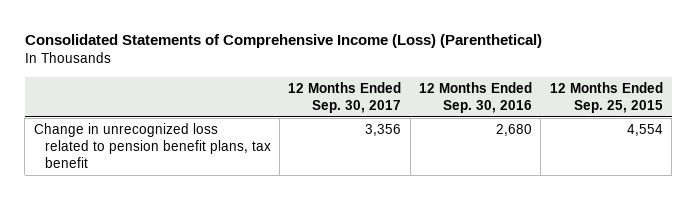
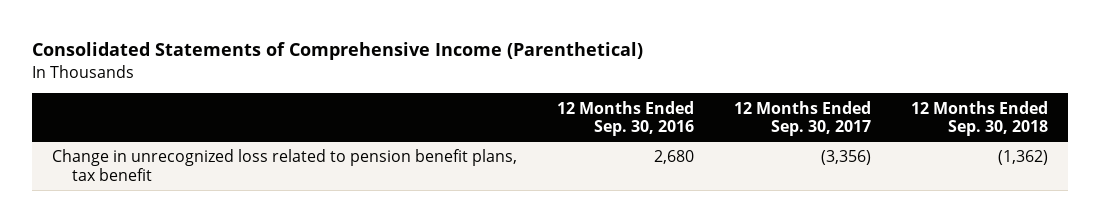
- Consolidated Statements of Comprehensive Income (Loss) (Parenthetical)
+ Consolidated Statements of Comprehensive Income (Parenthetical)
- | 12 Months Ended Sep. 30, 2017 | 12 Months Ended Sep. 30, 2016 | 12 Months Ended Sep. 25, 2015
+ | 12 Months Ended Sep. 30, 2016 | 12 Months Ended Sep. 30, 2017 | 12 Months Ended Sep. 30, 2018
- Change in unrecognized loss related to pension benefit plans, tax benefit | 3,356 | 2,680 | 4,554
+ Change in unrecognized loss related to pension benefit plans, tax benefit | 2,680 | (3,356) | (1,362)

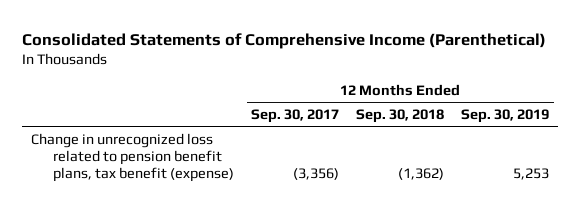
- | 12 Months Ended Sep. 30, 2016 | 12 Months Ended Sep. 30, 2017 | 12 Months Ended Sep. 30, 2018
+ | 12 Months Ended Sep. 30, 2017 | 12 Months Ended Sep. 30, 2018 | 12 Months Ended Sep. 30, 2019
- Change in unrecognized loss related to pension benefit plans, tax benefit | 2,680 | (3,356) | (1,362)
+ Change in unrecognized loss related to pension benefit plans, tax benefit (expense) | (3,356) | (1,362) | 5,253

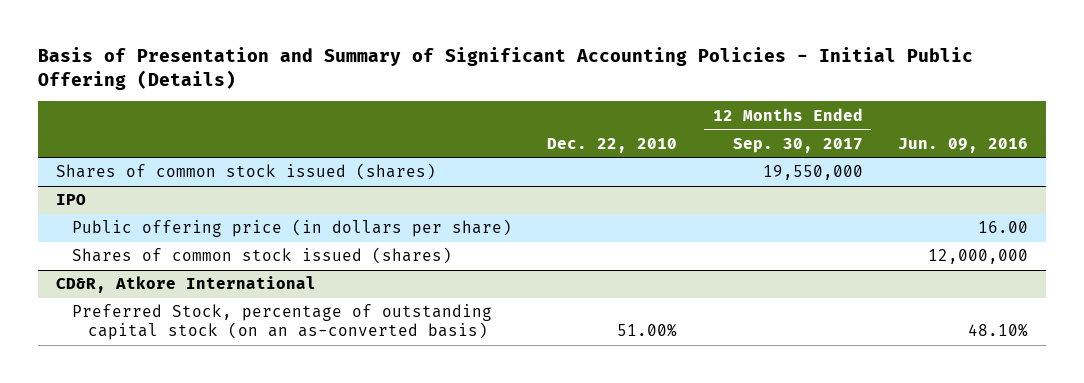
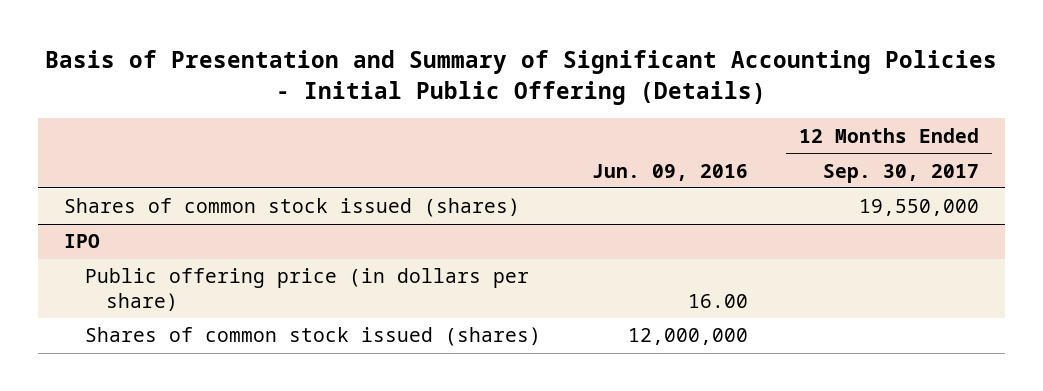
- | Dec. 22, 2010 | 12 Months Ended Sep. 30, 2017 | Jun. 09, 2016
+ | Jun. 09, 2016 | 12 Months Ended Sep. 30, 2017
- CD&R, Atkore International
- Preferred Stock, percentage of outstanding capital stock (on an as-converted basis) | 51.00% | | 48.10%

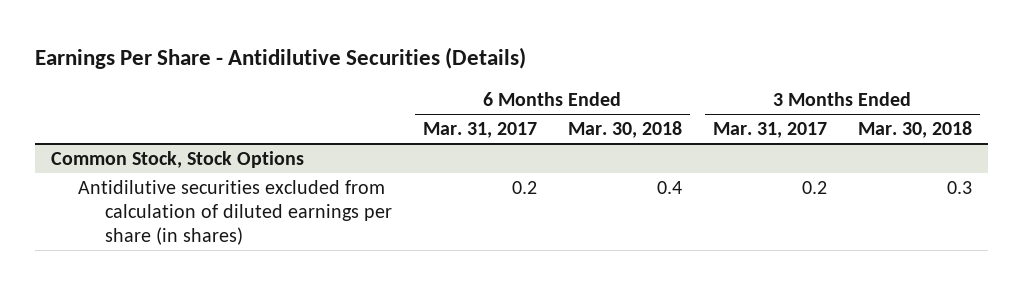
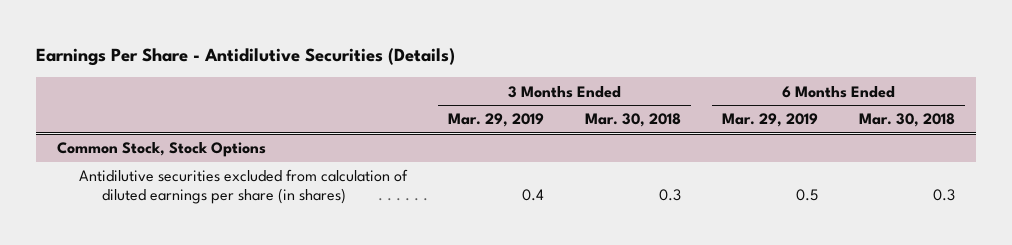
- | 6 Months Ended Mar. 31, 2017 | 6 Months Ended Mar. 30, 2018 | 3 Months Ended Mar. 31, 2017 | 3 Months Ended Mar. 30, 2018
+ | 3 Months Ended Mar. 29, 2019 | 3 Months Ended Mar. 30, 2018 | 6 Months Ended Mar. 29, 2019 | 6 Months Ended Mar. 30, 2018
@ Common Stock, Stock Options
- Antidilutive securities excluded from calculation of diluted earnings per share (in shares) | 0.2 | 0.4 | 0.2 | 0.3
+ Antidilutive securities excluded from calculation of diluted earnings per share (in shares) | 0.4 | 0.3 | 0.5 | 0.3

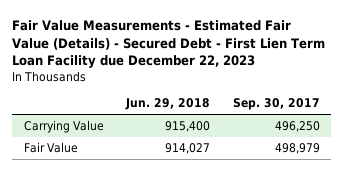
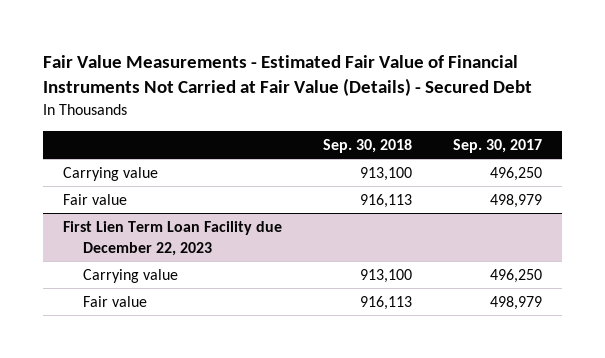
- Fair Value Measurements - Estimated Fair Value (Details) - Secured Debt - First Lien Term Loan Facility due December 22, 2023
+ Fair Value Measurements - Estimated Fair Value of Financial Instruments Not Carried at Fair Value (Details) - Secured Debt
- | Jun. 29, 2018 | Sep. 30, 2017
+ | Sep. 30, 2018 | Sep. 30, 2017
- Carrying Value | 915,400 | 496,250
- Fair Value | 914,027 | 498,979
+ Carrying value | 913,100 | 496,250
+ Fair value | 916,113 | 498,979
+ First Lien Term Loan Facility due December 22, 2023
+ Carrying value | 913,100 | 496,250
+ Fair value | 916,113 | 498,979

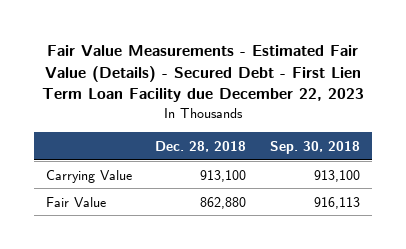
- Fair Value Measurements - Estimated Fair Value of Financial Instruments Not Carried at Fair Value (Details) - Secured Debt
+ Fair Value Measurements - Estimated Fair Value (Details) - Secured Debt - First Lien Term Loan Facility due December 22, 2023
- | Sep. 30, 2018 | Sep. 30, 2017
+ | Dec. 28, 2018 | Sep. 30, 2018
- Carrying value | 913,100 | 496,250
- Fair value | 916,113 | 498,979
- First Lien Term Loan Facility due December 22, 2023
- Carrying value | 913,100 | 496,250
- Fair value | 916,113 | 498,979
+ Carrying Value | 913,100 | 913,100
+ Fair Value | 862,880 | 916,113

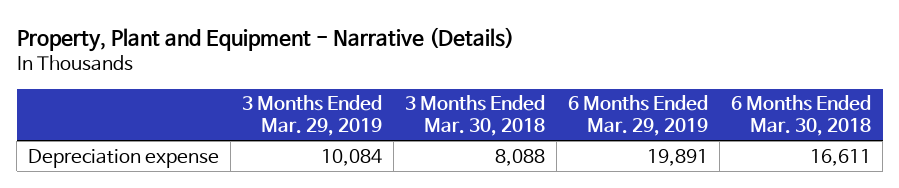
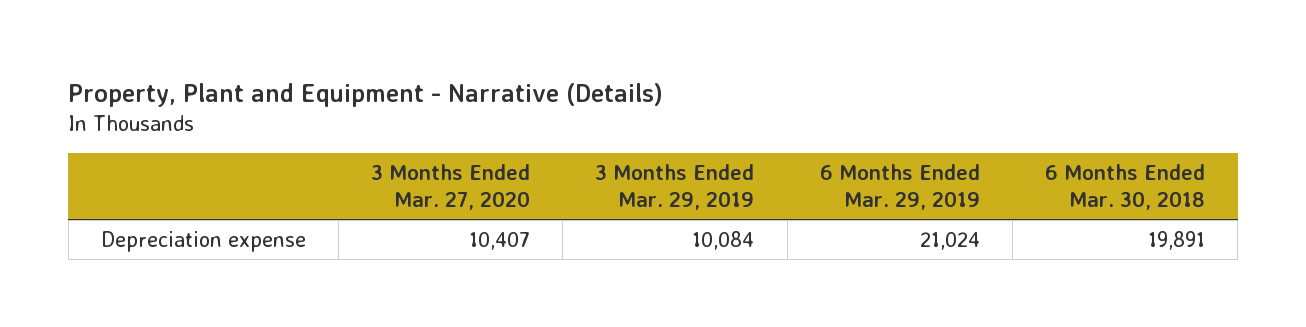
- | 3 Months Ended Mar. 29, 2019 | 3 Months Ended Mar. 30, 2018 | 6 Months Ended Mar. 29, 2019 | 6 Months Ended Mar. 30, 2018
+ | 3 Months Ended Mar. 27, 2020 | 3 Months Ended Mar. 29, 2019 | 6 Months Ended Mar. 29, 2019 | 6 Months Ended Mar. 30, 2018
- Depreciation expense | 10,084 | 8,088 | 19,891 | 16,611
+ Depreciation expense | 10,407 | 10,084 | 21,024 | 19,891

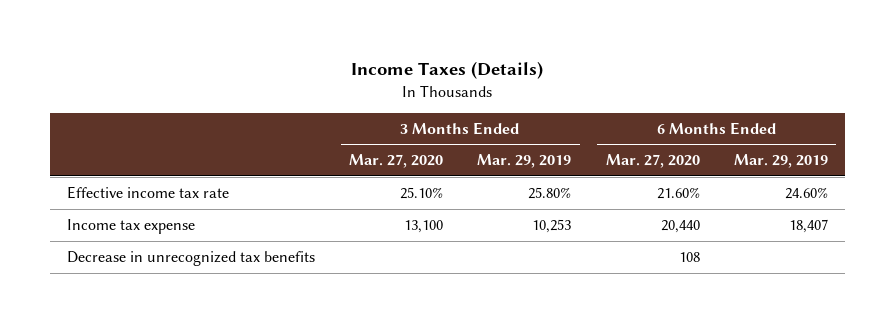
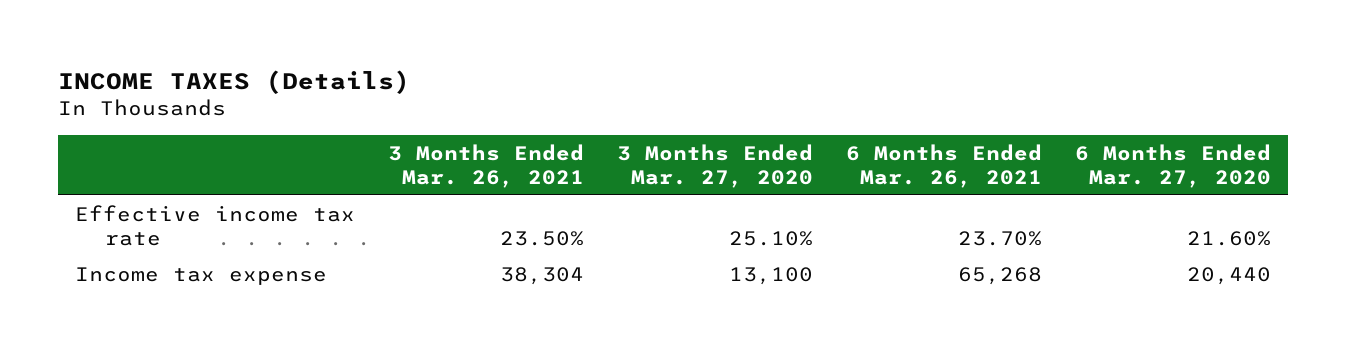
- Income Taxes (Details)
+ INCOME TAXES (Details)
- | 3 Months Ended Mar. 27, 2020 | 3 Months Ended Mar. 29, 2019 | 6 Months Ended Mar. 27, 2020 | 6 Months Ended Mar. 29, 2019
+ | 3 Months Ended Mar. 26, 2021 | 3 Months Ended Mar. 27, 2020 | 6 Months Ended Mar. 26, 2021 | 6 Months Ended Mar. 27, 2020
- Decrease in unrecognized tax benefits | | | 108 |

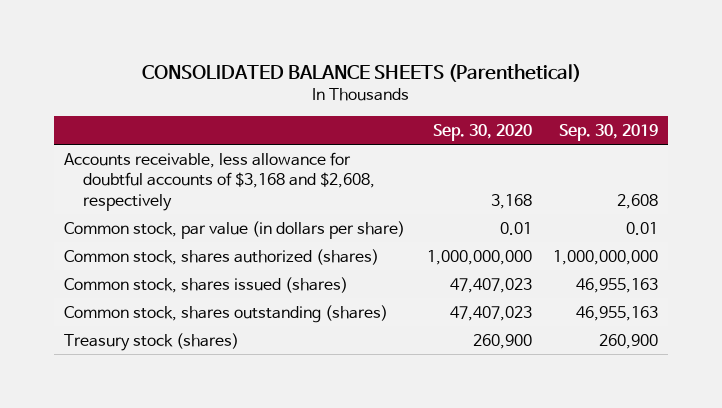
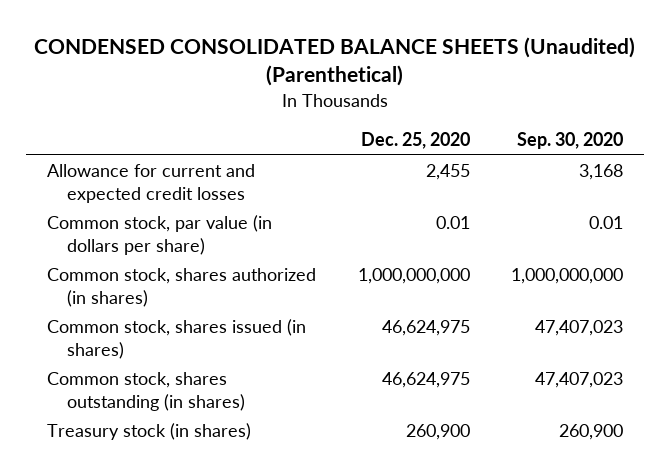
- CONSOLIDATED BALANCE SHEETS (Parenthetical)
+ CONDENSED CONSOLIDATED BALANCE SHEETS (Unaudited) (Parenthetical)
- | Sep. 30, 2020 | Sep. 30, 2019
+ | Dec. 25, 2020 | Sep. 30, 2020
- Accounts receivable, less allowance for doubtful accounts of $3,168 and $2,608, respectively | 3,168 | 2,608
+ Allowance for current and expected credit losses | 2,455 | 3,168
- Common stock, shares authorized (shares) | 1,000,000,000 | 1,000,000,000
- Common stock, shares issued (shares) | 47,407,023 | 46,955,163
- Common stock, shares outstanding (shares) | 47,407,023 | 46,955,163
- Treasury stock (shares) | 260,900 | 260,900
+ Common stock, shares authorized (in shares) | 1,000,000,000 | 1,000,000,000
+ Common stock, shares issued (in shares) | 46,624,975 | 47,407,023
+ Common stock, shares outstanding (in shares) | 46,624,975 | 47,407,023
+ Treasury stock (in shares) | 260,900 | 260,900

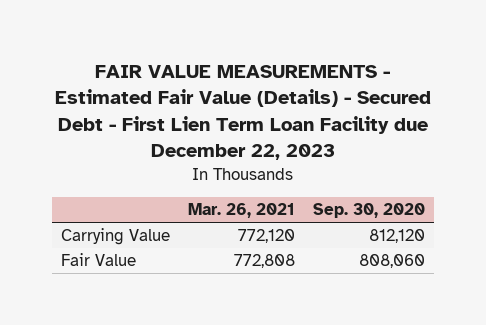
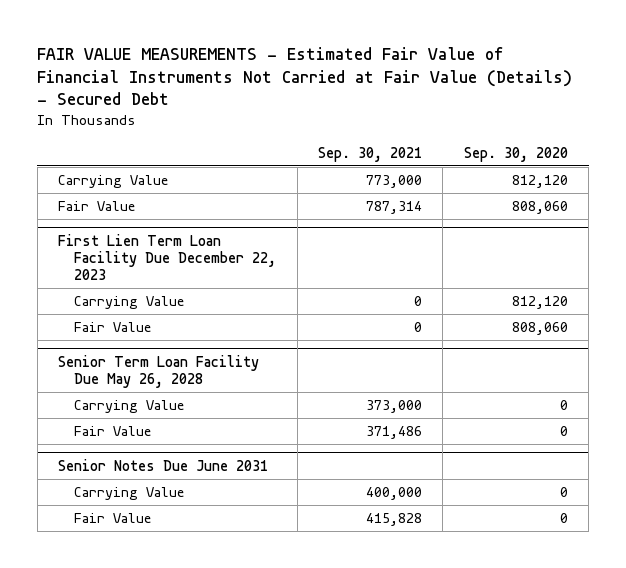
- FAIR VALUE MEASUREMENTS - Estimated Fair Value (Details) - Secured Debt - First Lien Term Loan Facility due December 22, 2023
+ FAIR VALUE MEASUREMENTS - Estimated Fair Value of Financial Instruments Not Carried at Fair Value (Details) - Secured Debt
- | Mar. 26, 2021 | Sep. 30, 2020
+ | Sep. 30, 2021 | Sep. 30, 2020
+ First Lien Term Loan Facility Due December 22, 2023
+ Carrying Value | 0 | 812,120
+ Fair Value | 0 | 808,060
+ Senior Term Loan Facility Due May 26, 2028
+ Carrying Value | 373,000 | 0
+ Fair Value | 371,486 | 0
+ Senior Notes Due June 2031
+ Carrying Value | 400,000 | 0
+ Fair Value | 415,828 | 0

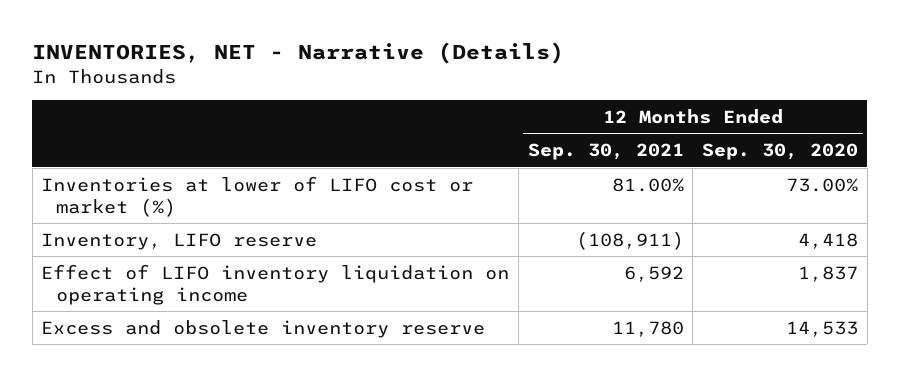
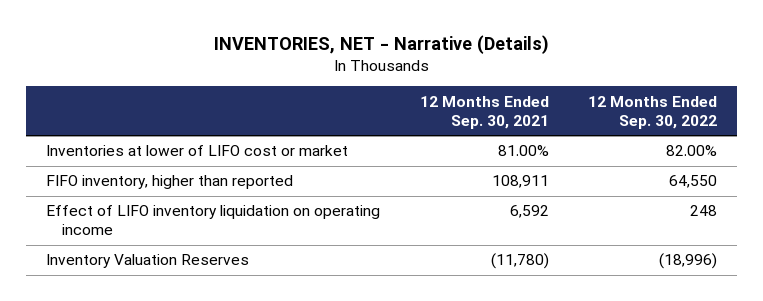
- | 12 Months Ended Sep. 30, 2021 | 12 Months Ended Sep. 30, 2020
+ | 12 Months Ended Sep. 30, 2021 | 12 Months Ended Sep. 30, 2022
- Inventories at lower of LIFO cost or market (%) | 81.00% | 73.00%
- Inventory, LIFO reserve | (108,911) | 4,418
+ Inventories at lower of LIFO cost or market | 81.00% | 82.00%
+ FIFO inventory, higher than reported | 108,911 | 64,550
- Excess and obsolete inventory reserve | 11,780 | 14,533
+ Inventory Valuation Reserves | (11,780) | (18,996)

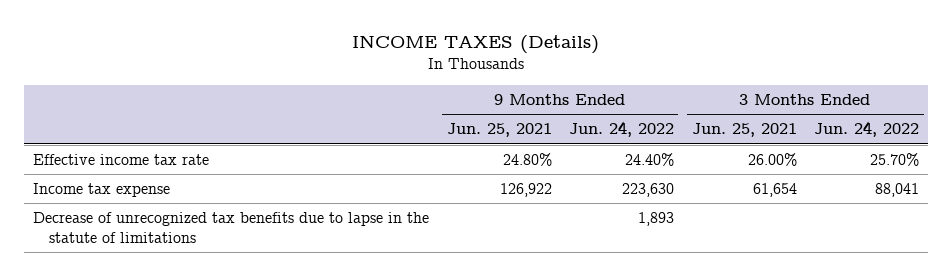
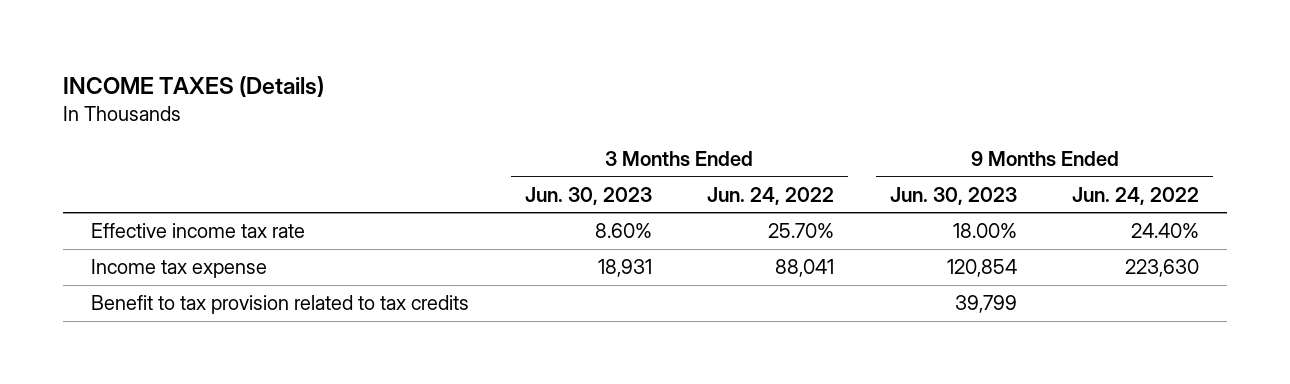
- | 9 Months Ended Jun. 25, 2021 | 9 Months Ended Jun. 24, 2022 | 3 Months Ended Jun. 25, 2021 | 3 Months Ended Jun. 24, 2022
+ | 3 Months Ended Jun. 30, 2023 | 3 Months Ended Jun. 24, 2022 | 9 Months Ended Jun. 30, 2023 | 9 Months Ended Jun. 24, 2022
- Decrease of unrecognized tax benefits due to lapse in the statute of limitations | | 1,893 | |
+ Benefit to tax provision related to tax credits | | | 39,799 |

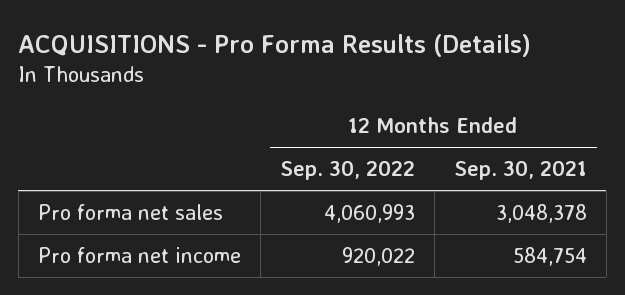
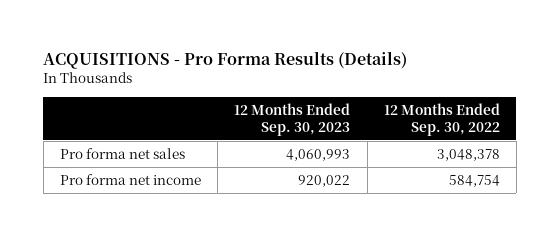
- | 12 Months Ended Sep. 30, 2022 | 12 Months Ended Sep. 30, 2021
+ | 12 Months Ended Sep. 30, 2023 | 12 Months Ended Sep. 30, 2022
- Pro forma net sales | 4,060,993 | 3,048,378
- Pro forma net income | 920,022 | 584,754
+ Pro forma net sales | 4,060,993 | 3,048,378
+ Pro forma net income | 920,022 | 584,754

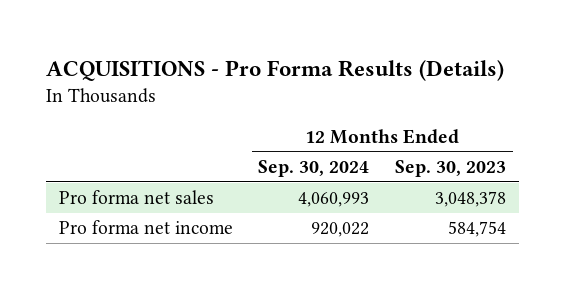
- | 12 Months Ended Sep. 30, 2023 | 12 Months Ended Sep. 30, 2022
+ | 12 Months Ended Sep. 30, 2024 | 12 Months Ended Sep. 30, 2023
- Pro forma net sales | 4,060,993 | 3,048,378
- Pro forma net income | 920,022 | 584,754
+ Pro forma net sales | 4,060,993 | 3,048,378
+ Pro forma net income | 920,022 | 584,754

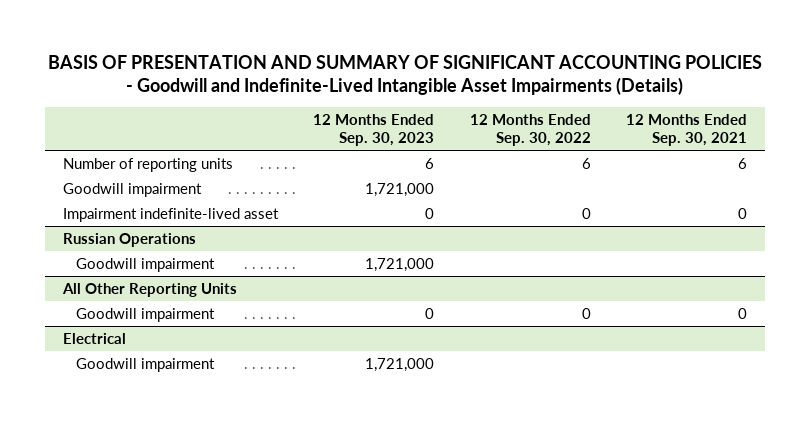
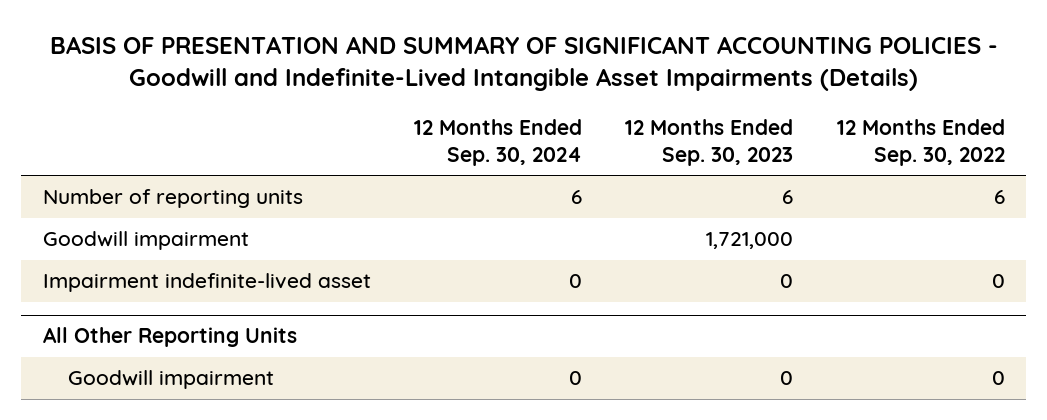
- | 12 Months Ended Sep. 30, 2023 | 12 Months Ended Sep. 30, 2022 | 12 Months Ended Sep. 30, 2021
+ | 12 Months Ended Sep. 30, 2024 | 12 Months Ended Sep. 30, 2023 | 12 Months Ended Sep. 30, 2022
- Russian Operations
- Goodwill impairment | 1,721,000 | |
- Electrical
- Goodwill impairment | 1,721,000 | |

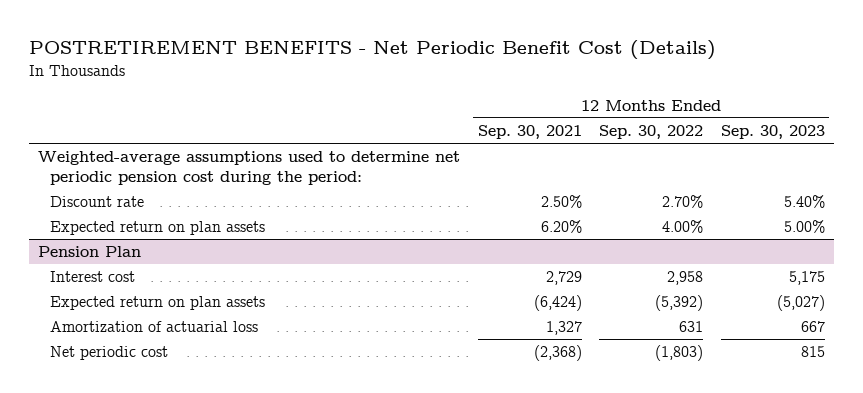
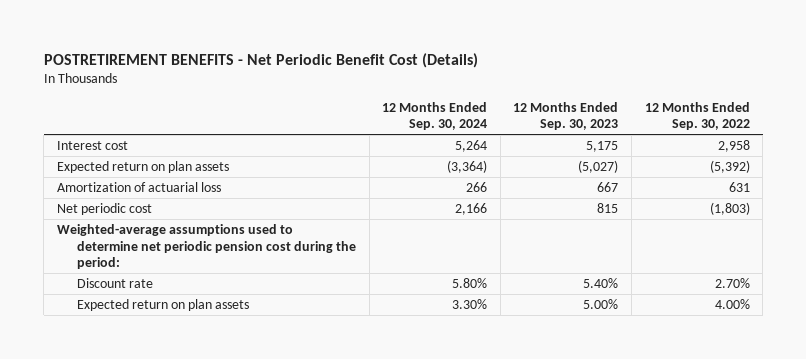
- | 12 Months Ended Sep. 30, 2021 | 12 Months Ended Sep. 30, 2022 | 12 Months Ended Sep. 30, 2023
+ | 12 Months Ended Sep. 30, 2024 | 12 Months Ended Sep. 30, 2023 | 12 Months Ended Sep. 30, 2022
- Pension Plan
moved down: Weighted-average assumptions used to determine net periodic pension cost during the period:
moved down: Discount rate | 5.80% | 5.40% | 2.70%
moved down: Expected return on plan assets | 3.30% | 5.00% | 4.00%

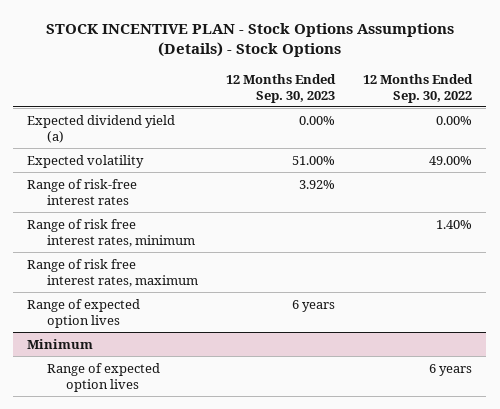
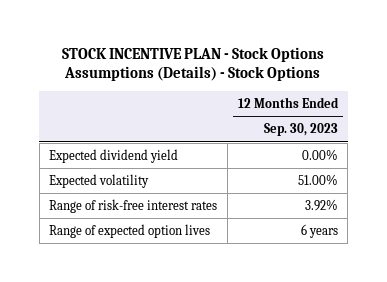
- | 12 Months Ended Sep. 30, 2023 | 12 Months Ended Sep. 30, 2022
+ | 12 Months Ended Sep. 30, 2023
- Expected dividend yield (a) | 0.00% | 0.00%
+ Expected dividend yield | 0.00%
- Range of risk free interest rates, minimum | | 1.40%
- Range of risk free interest rates, maximum
- Minimum
- Range of expected option lives | | 6 years

